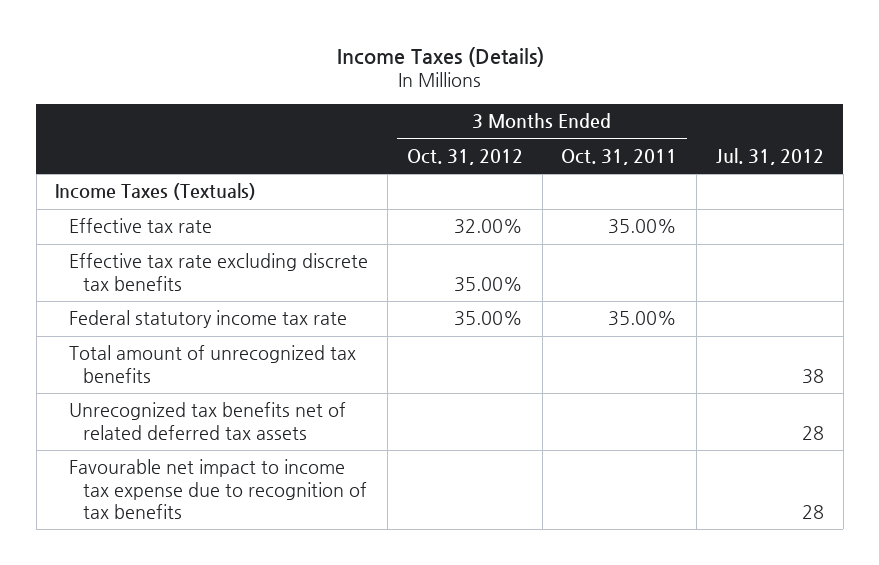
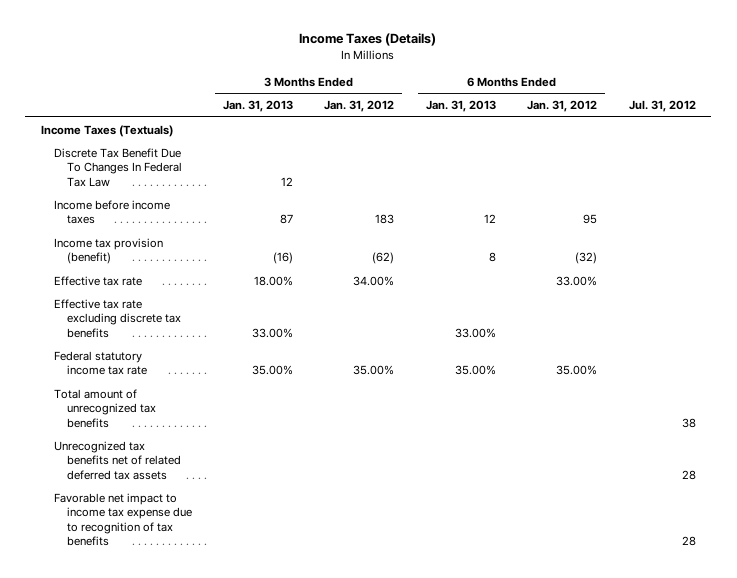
- | 3 Months Ended Oct. 31, 2012 | 3 Months Ended Oct. 31, 2011 | Jul. 31, 2012
+ | 3 Months Ended Jan. 31, 2013 | 3 Months Ended Jan. 31, 2012 | 6 Months Ended Jan. 31, 2013 | 6 Months Ended Jan. 31, 2012 | Jul. 31, 2012
+ Discrete Tax Benefit Due To Changes In Federal Tax Law | 12 | | | |
+ Income before income taxes | 87 | 183 | 12 | 95 |
+ Income tax provision (benefit) | (16) | (62) | 8 | (32) |
- Favourable net impact to income tax expense due to recognition of tax benefits | | | 28
+ Favorable net impact to income tax expense due to recognition of tax benefits | | | | | 28

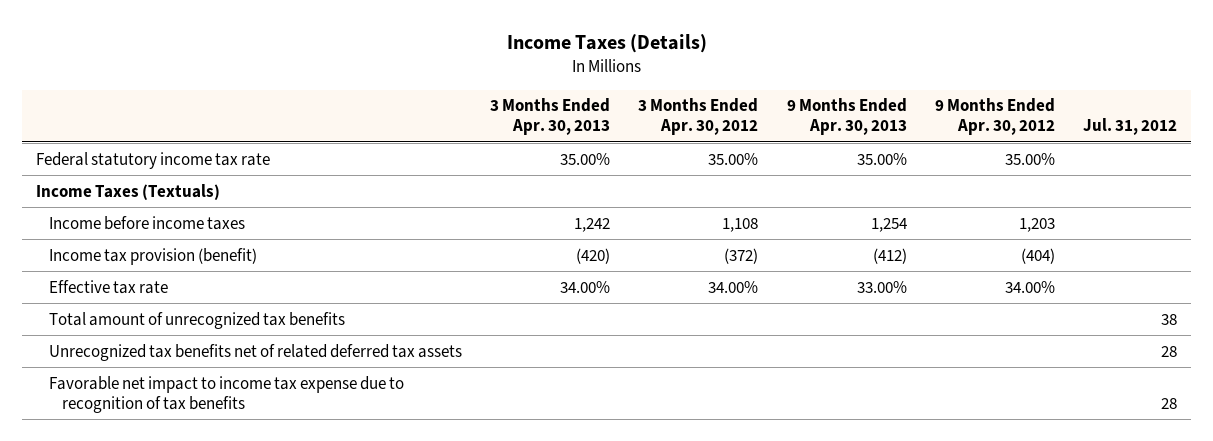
- | 3 Months Ended Jan. 31, 2013 | 3 Months Ended Jan. 31, 2012 | 6 Months Ended Jan. 31, 2013 | 6 Months Ended Jan. 31, 2012 | Jul. 31, 2012
+ | 3 Months Ended Apr. 30, 2013 | 3 Months Ended Apr. 30, 2012 | 9 Months Ended Apr. 30, 2013 | 9 Months Ended Apr. 30, 2012 | Jul. 31, 2012
moved up: Federal statutory income tax rate | 35.00% | 35.00% | 35.00% | 35.00% |
- Discrete Tax Benefit Due To Changes In Federal Tax Law | 12 | | | |
- Effective tax rate excluding discrete tax benefits | 33.00% | | 33.00% | |

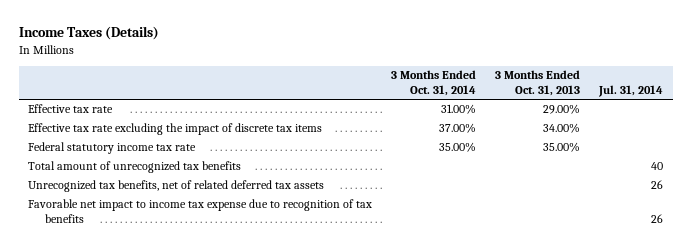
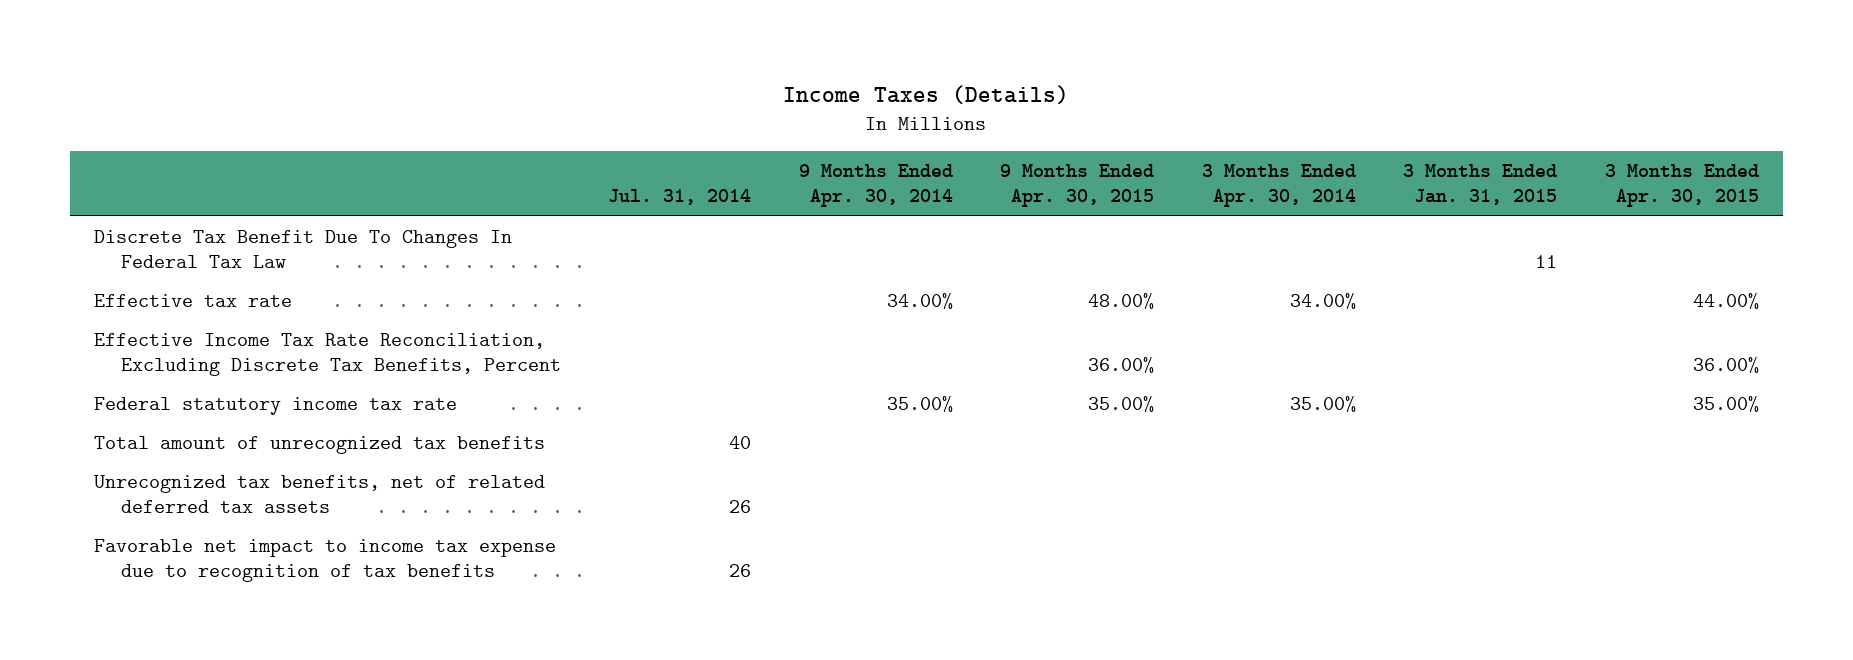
- | 3 Months Ended Oct. 31, 2014 | 3 Months Ended Oct. 31, 2013 | Jul. 31, 2014
+ | Jul. 31, 2014 | 9 Months Ended Apr. 30, 2014 | 9 Months Ended Apr. 30, 2015 | 3 Months Ended Apr. 30, 2014 | 3 Months Ended Jan. 31, 2015 | 3 Months Ended Apr. 30, 2015
+ Discrete Tax Benefit Due To Changes In Federal Tax Law | | | | | 11 |
- Effective tax rate excluding the impact of discrete tax items | 37.00% | 34.00% |
+ Effective Income Tax Rate Reconciliation, Excluding Discrete Tax Benefits, Percent | | | 36.00% | | | 36.00%

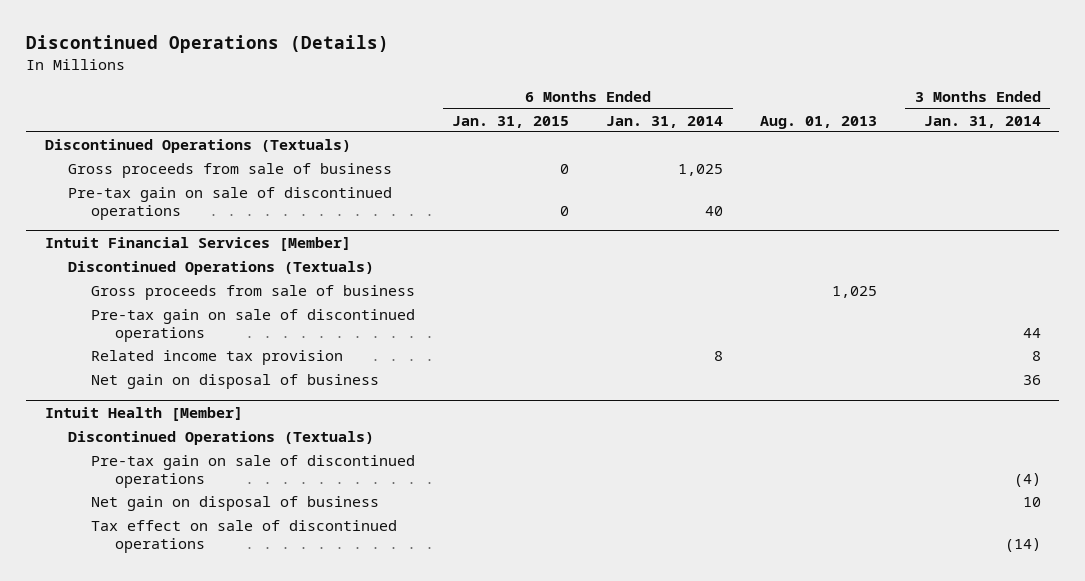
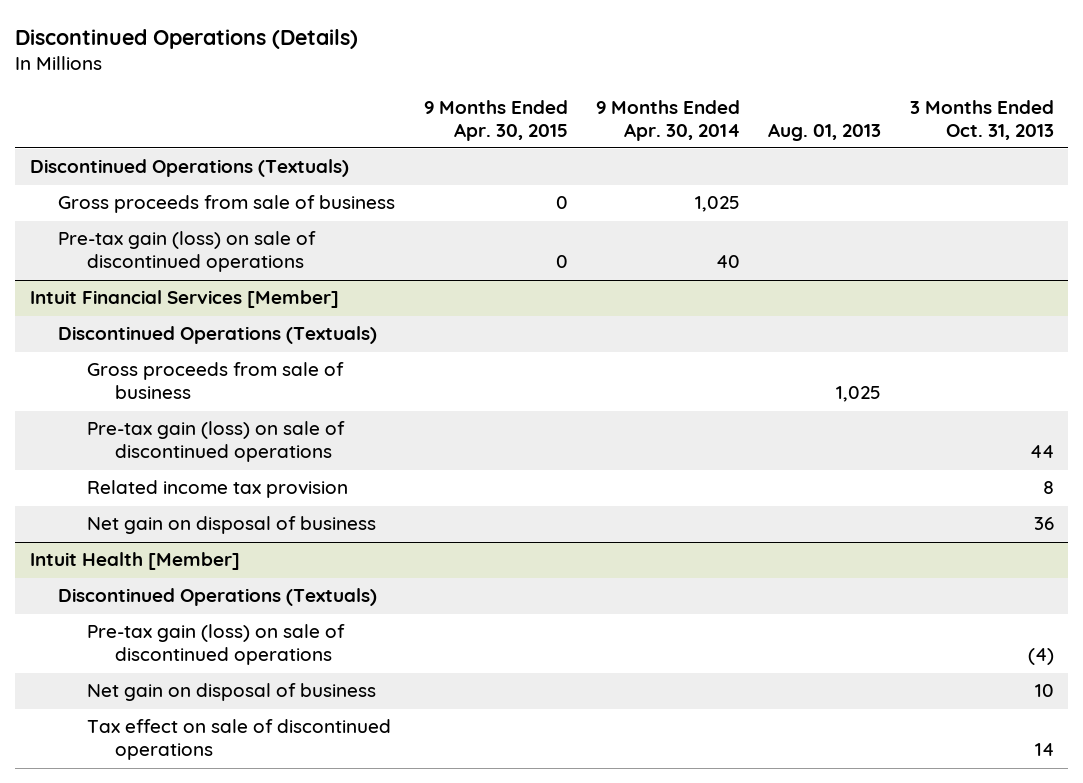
- | 6 Months Ended Jan. 31, 2015 | 6 Months Ended Jan. 31, 2014 | Aug. 01, 2013 | 3 Months Ended Jan. 31, 2014
+ | 9 Months Ended Apr. 30, 2015 | 9 Months Ended Apr. 30, 2014 | Aug. 01, 2013 | 3 Months Ended Oct. 31, 2013
- Pre-tax gain on sale of discontinued operations | 0 | 40 | |
+ Pre-tax gain (loss) on sale of discontinued operations | 0 | 40 | |
@ Intuit Financial Services [Member]
- Pre-tax gain on sale of discontinued operations | | | | 44
+ Pre-tax gain (loss) on sale of discontinued operations | | | | 44
@ Intuit Health [Member]
- Pre-tax gain on sale of discontinued operations | | | | (4)
+ Pre-tax gain (loss) on sale of discontinued operations | | | | (4)

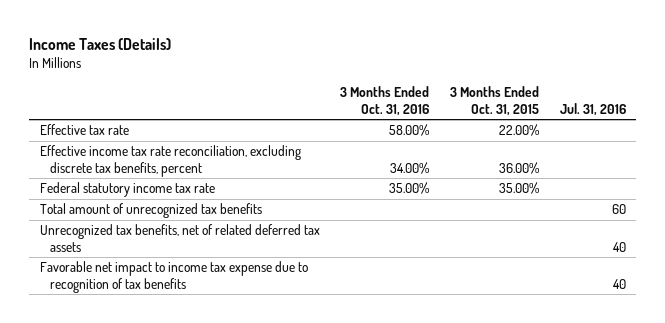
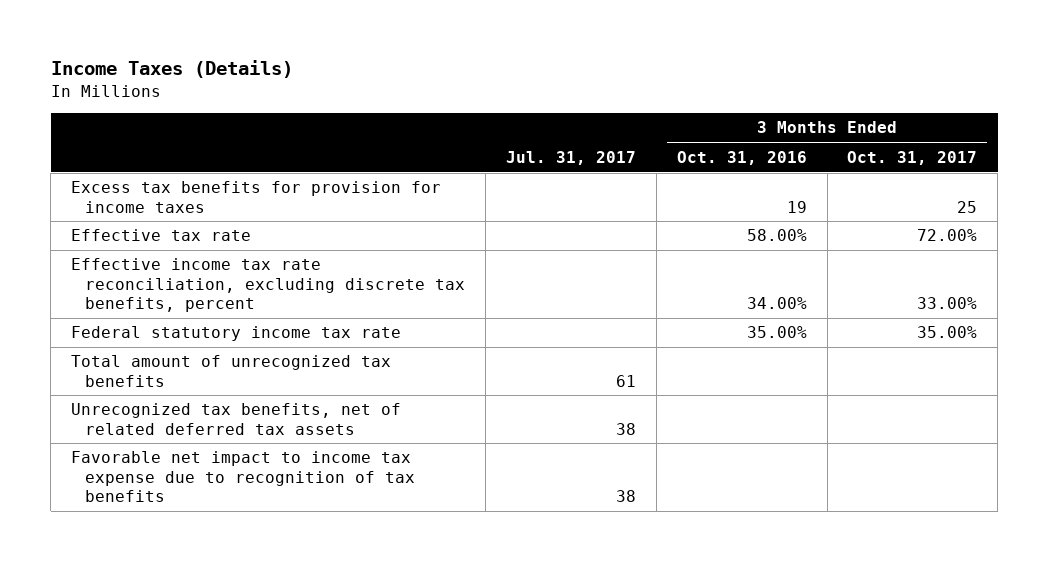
- | 3 Months Ended Oct. 31, 2016 | 3 Months Ended Oct. 31, 2015 | Jul. 31, 2016
+ | Jul. 31, 2017 | 3 Months Ended Oct. 31, 2016 | 3 Months Ended Oct. 31, 2017
+ Excess tax benefits for provision for income taxes | | 19 | 25

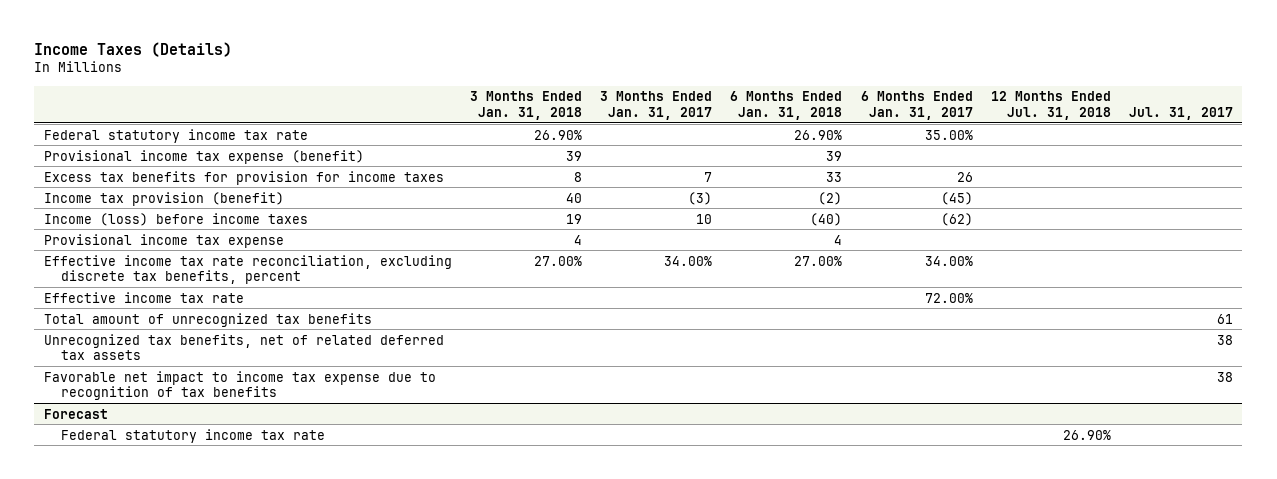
- | Jul. 31, 2017 | 3 Months Ended Oct. 31, 2016 | 3 Months Ended Oct. 31, 2017
+ | 3 Months Ended Jan. 31, 2018 | 3 Months Ended Jan. 31, 2017 | 6 Months Ended Jan. 31, 2018 | 6 Months Ended Jan. 31, 2017 | 12 Months Ended Jul. 31, 2018 | Jul. 31, 2017
moved up: Federal statutory income tax rate | 26.90% | | 26.90% | 35.00% | |
+ Provisional income tax expense (benefit) | 39 | | 39 | | |
- Effective tax rate | | 58.00% | 72.00%
+ Income tax provision (benefit) | 40 | (3) | (2) | (45) | |
+ Income (loss) before income taxes | 19 | 10 | (40) | (62) | |
+ Provisional income tax expense | 4 | | 4 | | |
+ Effective income tax rate | | | | 72.00% | |
+ Forecast
+ Federal statutory income tax rate | | | | | 26.90% |

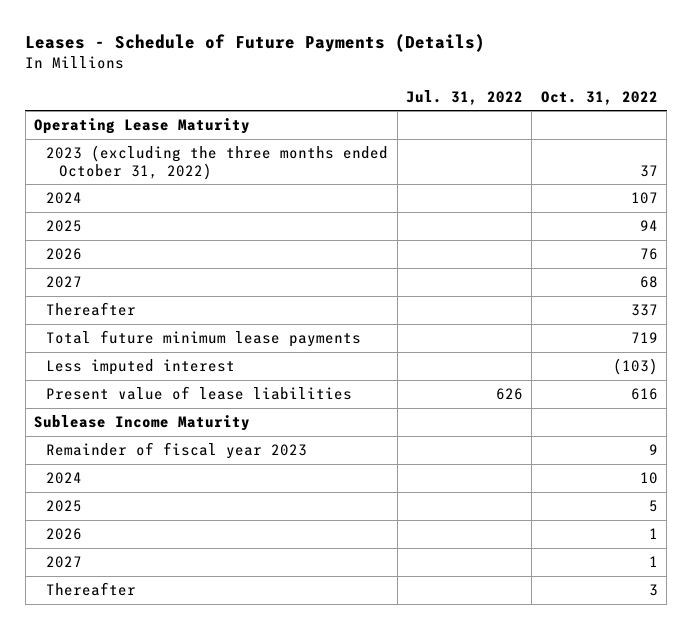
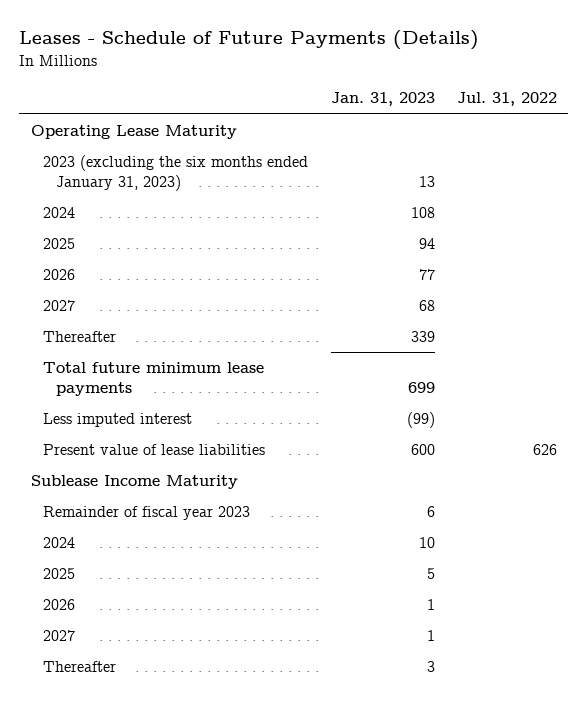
- | Jul. 31, 2022 | Oct. 31, 2022
+ | Jan. 31, 2023 | Jul. 31, 2022
- 2023 (excluding the three months ended October 31, 2022) | | 37
+ 2023 (excluding the six months ended January 31, 2023) | 13 |

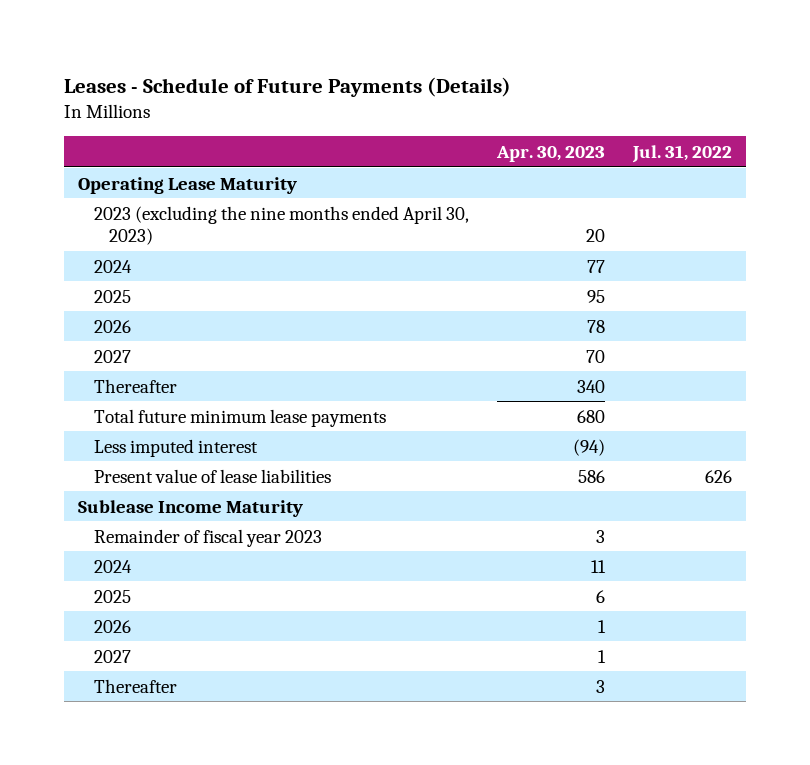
- | Jan. 31, 2023 | Jul. 31, 2022
+ | Apr. 30, 2023 | Jul. 31, 2022
- 2023 (excluding the six months ended January 31, 2023) | 13 |
+ 2023 (excluding the nine months ended April 30, 2023) | 20 |

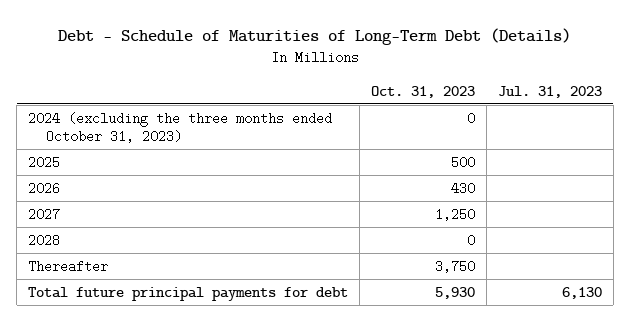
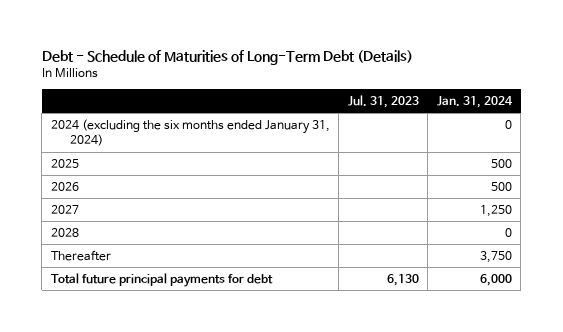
- | Oct. 31, 2023 | Jul. 31, 2023
+ | Jul. 31, 2023 | Jan. 31, 2024
- 2024 (excluding the three months ended October 31, 2023) | 0 |
+ 2024 (excluding the six months ended January 31, 2024) | | 0

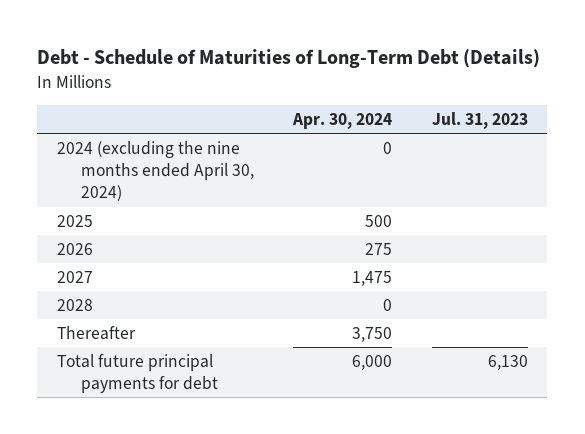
- | Jul. 31, 2023 | Jan. 31, 2024
+ | Apr. 30, 2024 | Jul. 31, 2023
- 2024 (excluding the six months ended January 31, 2024) | | 0
+ 2024 (excluding the nine months ended April 30, 2024) | 0 |

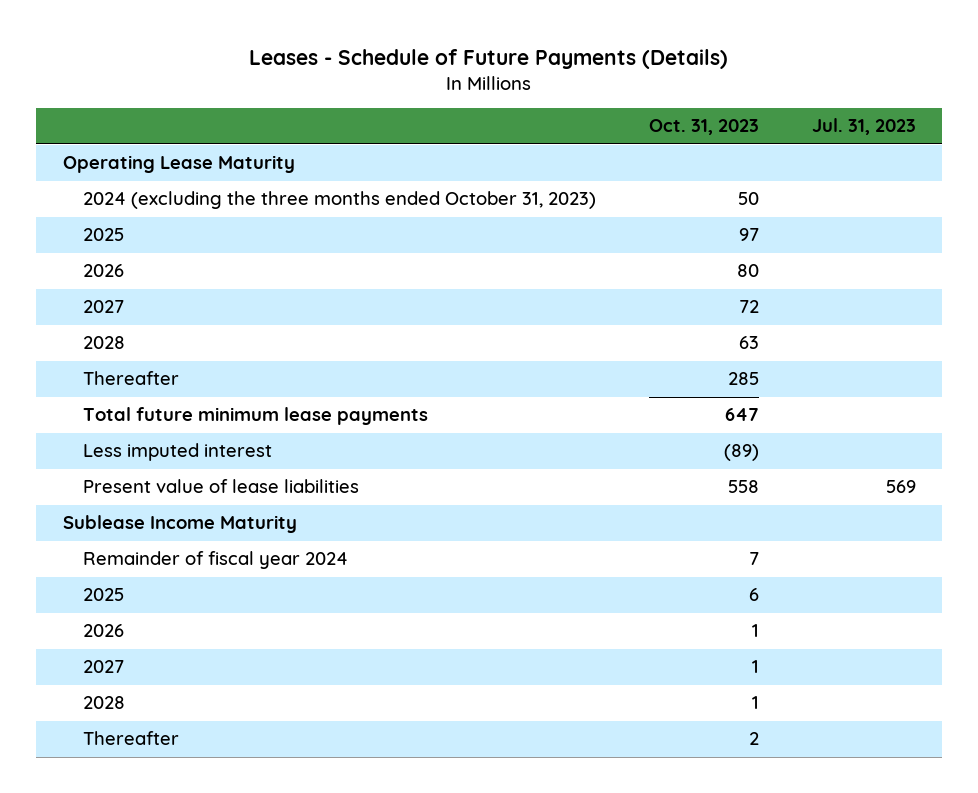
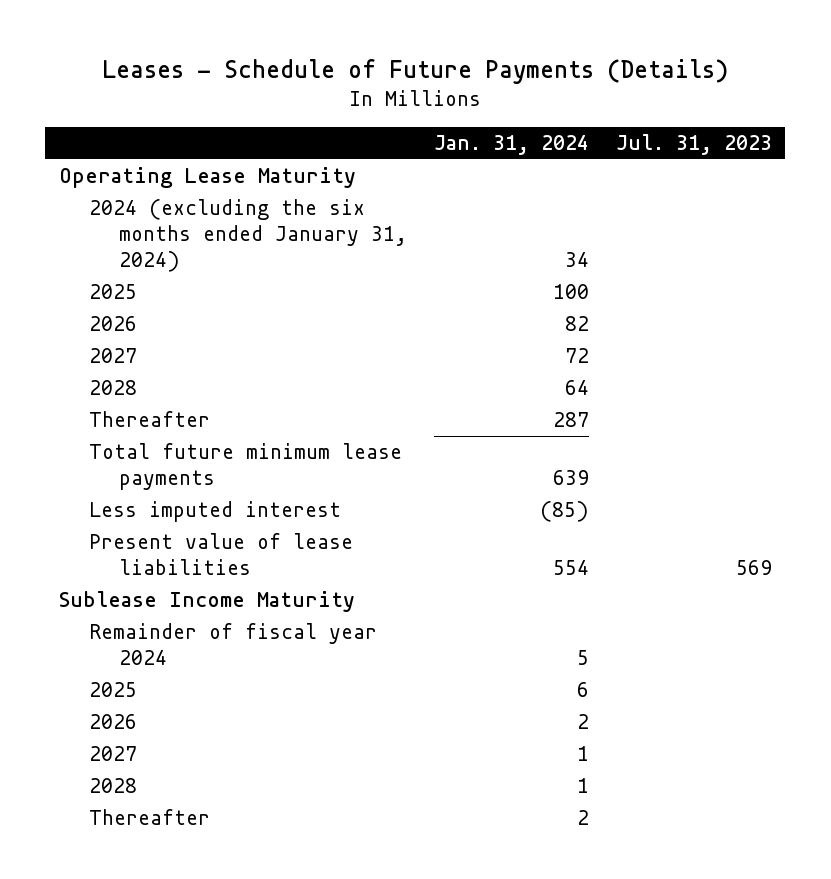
- | Oct. 31, 2023 | Jul. 31, 2023
+ | Jan. 31, 2024 | Jul. 31, 2023
- 2024 (excluding the three months ended October 31, 2023) | 50 |
+ 2024 (excluding the six months ended January 31, 2024) | 34 |

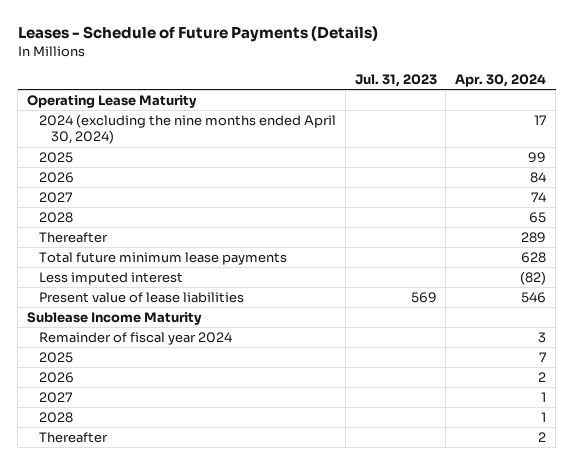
- | Jan. 31, 2024 | Jul. 31, 2023
+ | Jul. 31, 2023 | Apr. 30, 2024
- 2024 (excluding the six months ended January 31, 2024) | 34 |
+ 2024 (excluding the nine months ended April 30, 2024) | | 17

